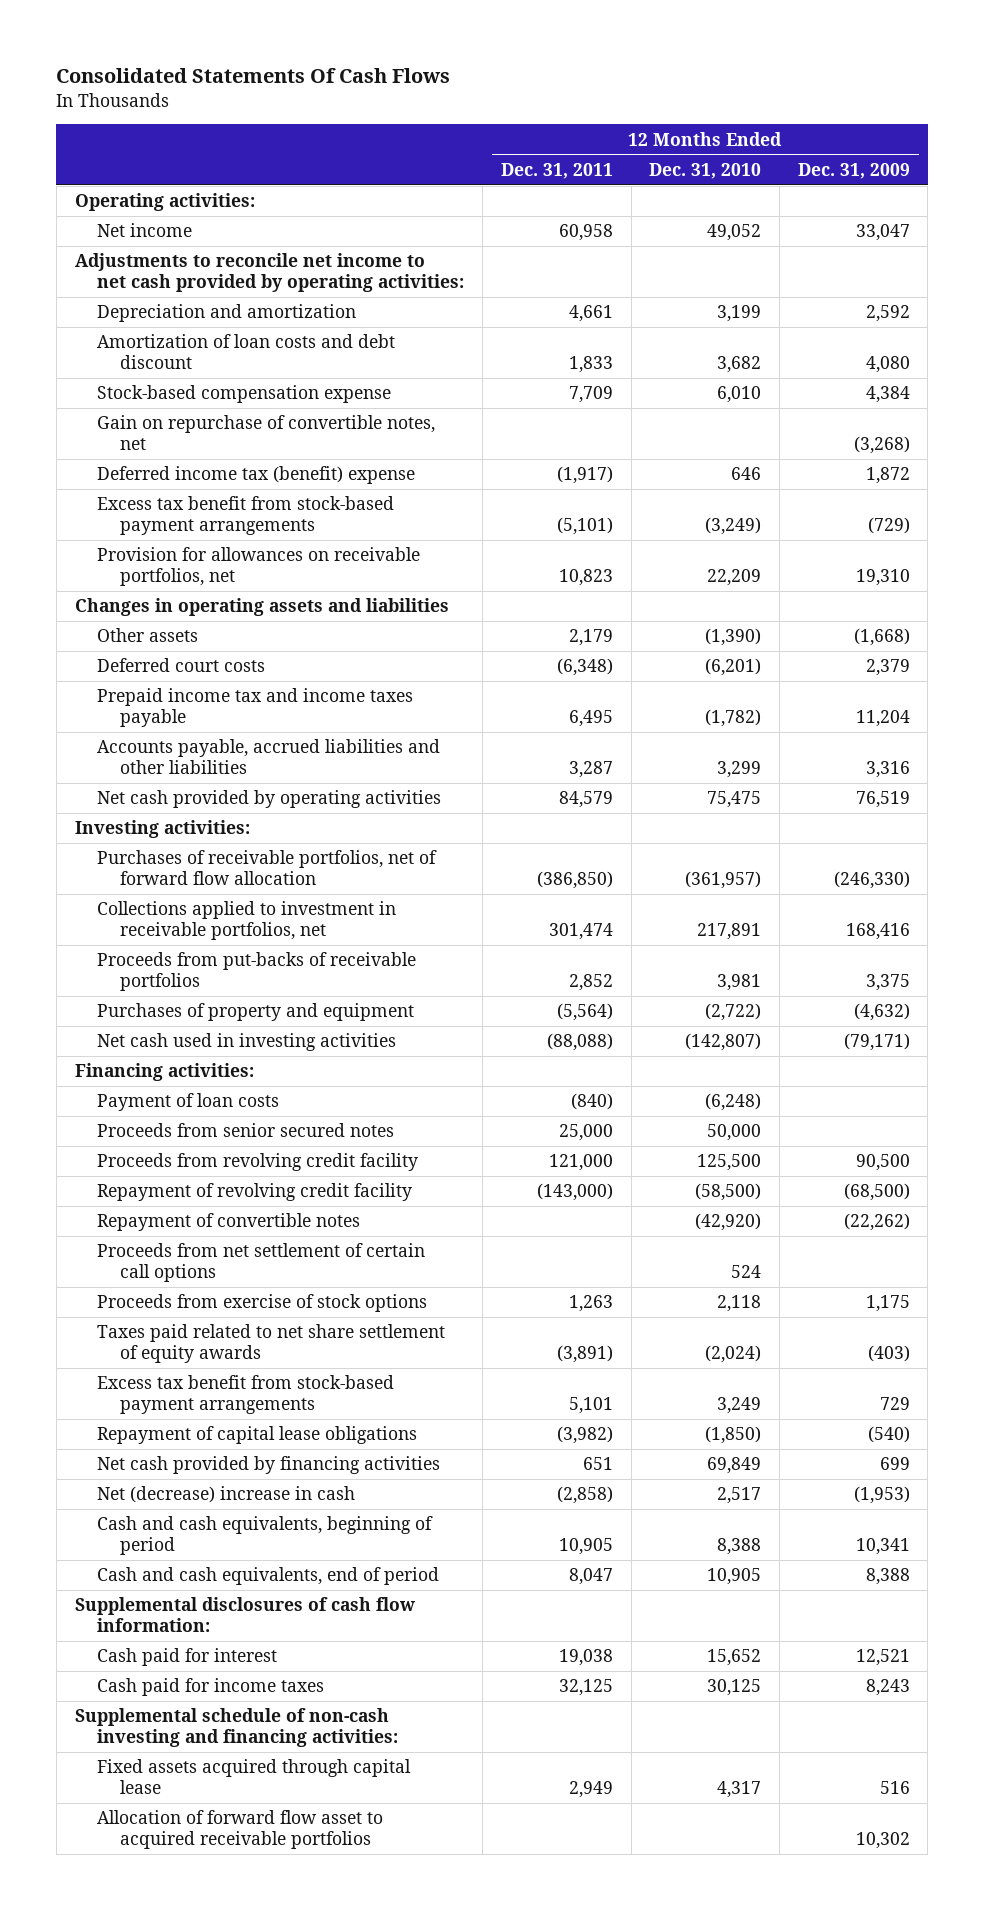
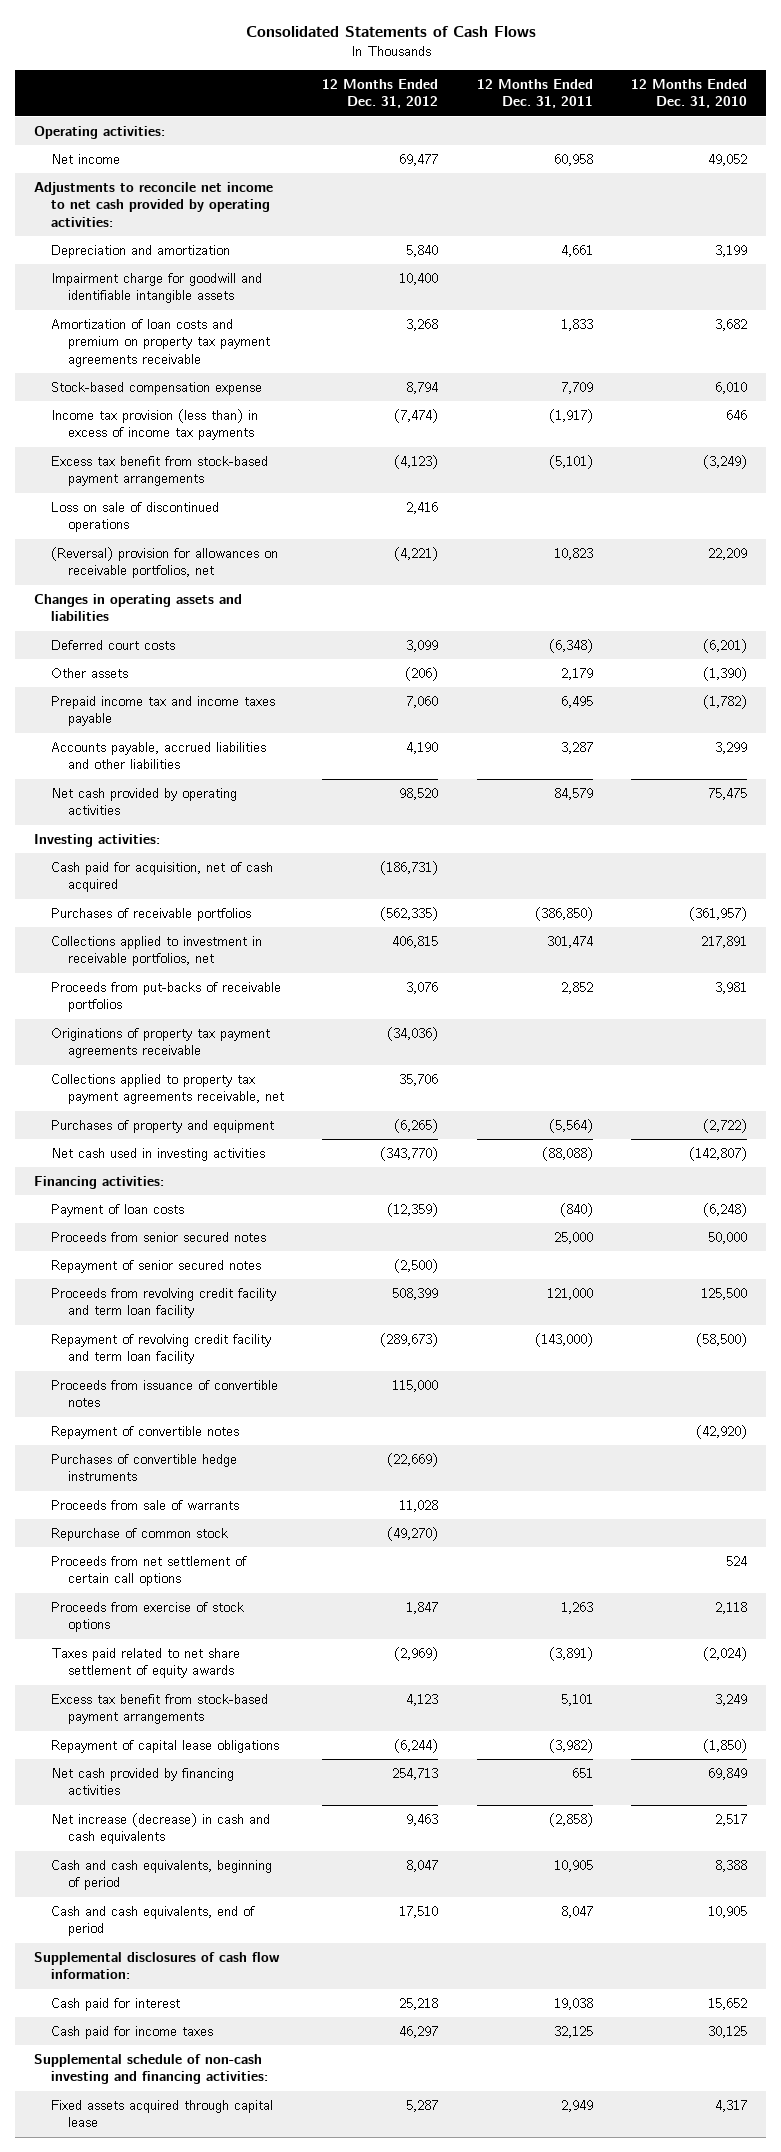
- Consolidated Statements Of Cash Flows
+ Consolidated Statements of Cash Flows
- | 12 Months Ended Dec. 31, 2011 | 12 Months Ended Dec. 31, 2010 | 12 Months Ended Dec. 31, 2009
+ | 12 Months Ended Dec. 31, 2012 | 12 Months Ended Dec. 31, 2011 | 12 Months Ended Dec. 31, 2010
- Amortization of loan costs and debt discount | 1,833 | 3,682 | 4,080
+ Impairment charge for goodwill and identifiable intangible assets | 10,400 | |
+ Amortization of loan costs and premium on property tax payment agreements receivable | 3,268 | 1,833 | 3,682
- Gain on repurchase of convertible notes, net | | | (3,268)
- Deferred income tax (benefit) expense | (1,917) | 646 | 1,872
+ Income tax provision (less than) in excess of income tax payments | (7,474) | (1,917) | 646
- Provision for allowances on receivable portfolios, net | 10,823 | 22,209 | 19,310
+ Loss on sale of discontinued operations | 2,416 | |
+ (Reversal) provision for allowances on receivable portfolios, net | (4,221) | 10,823 | 22,209
moved down: Other assets | (206) | 2,179 | (1,390)
- Purchases of receivable portfolios, net of forward flow allocation | (386,850) | (361,957) | (246,330)
+ Cash paid for acquisition, net of cash acquired | (186,731) | |
+ Purchases of receivable portfolios | (562,335) | (386,850) | (361,957)
+ Originations of property tax payment agreements receivable | (34,036) | |
+ Collections applied to property tax payment agreements receivable, net | 35,706 | |
- Proceeds from revolving credit facility | 121,000 | 125,500 | 90,500
- Repayment of revolving credit facility | (143,000) | (58,500) | (68,500)
+ Repayment of senior secured notes | (2,500) | |
+ Proceeds from revolving credit facility and term loan facility | 508,399 | 121,000 | 125,500
+ Repayment of revolving credit facility and term loan facility | (289,673) | (143,000) | (58,500)
+ Proceeds from issuance of convertible notes | 115,000 | |
+ Purchases of convertible hedge instruments | (22,669) | |
+ Proceeds from sale of warrants | 11,028 | |
+ Repurchase of common stock | (49,270) | |
- Net (decrease) increase in cash | (2,858) | 2,517 | (1,953)
+ Net increase (decrease) in cash and cash equivalents | 9,463 | (2,858) | 2,517
- Allocation of forward flow asset to acquired receivable portfolios | | | 10,302

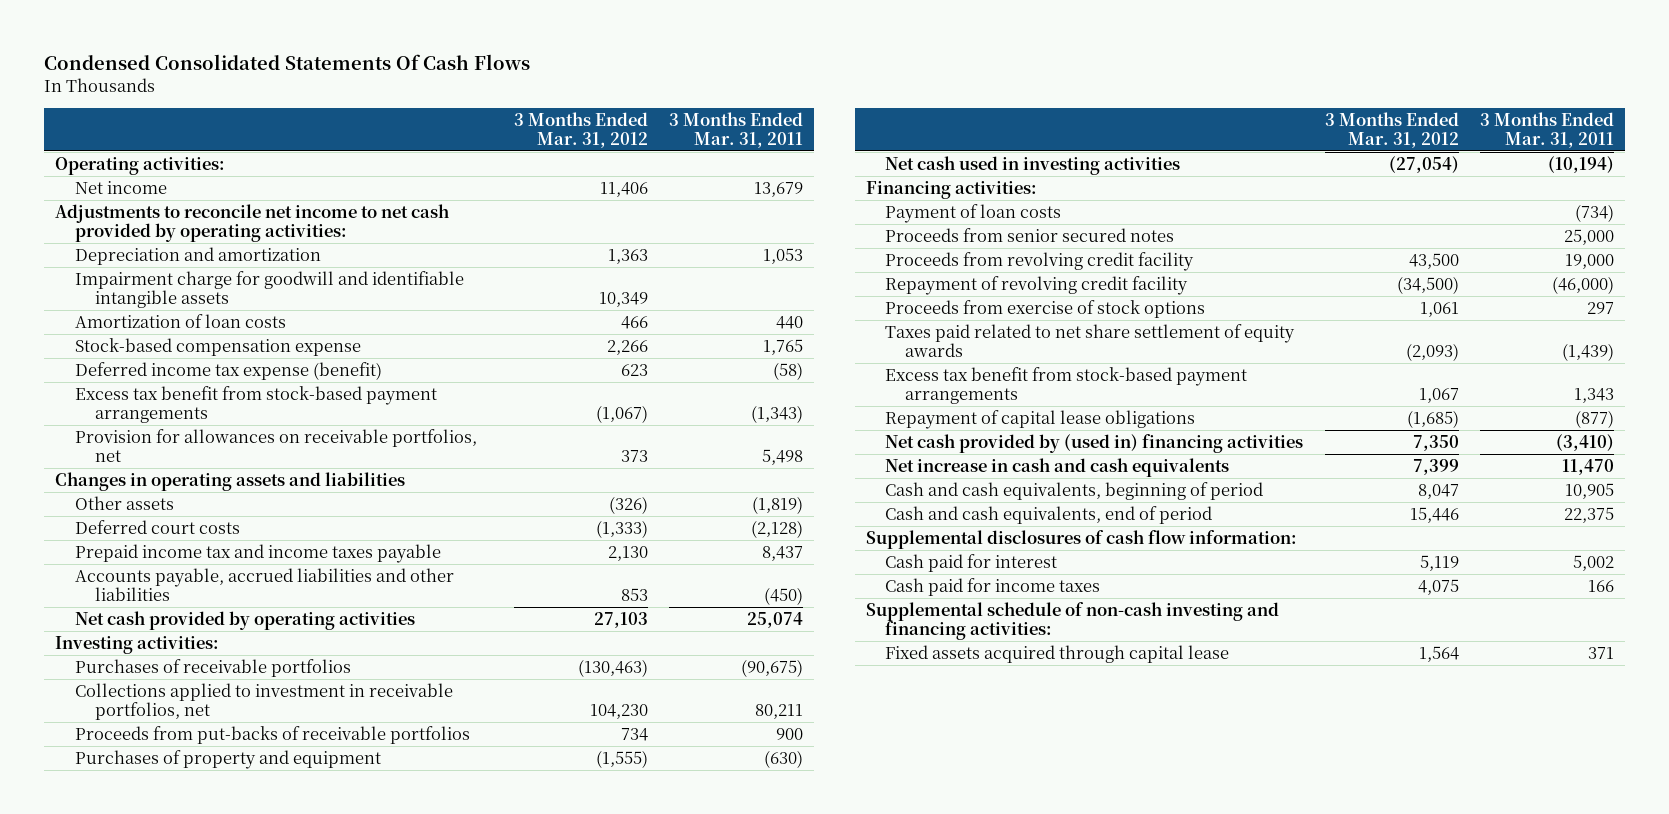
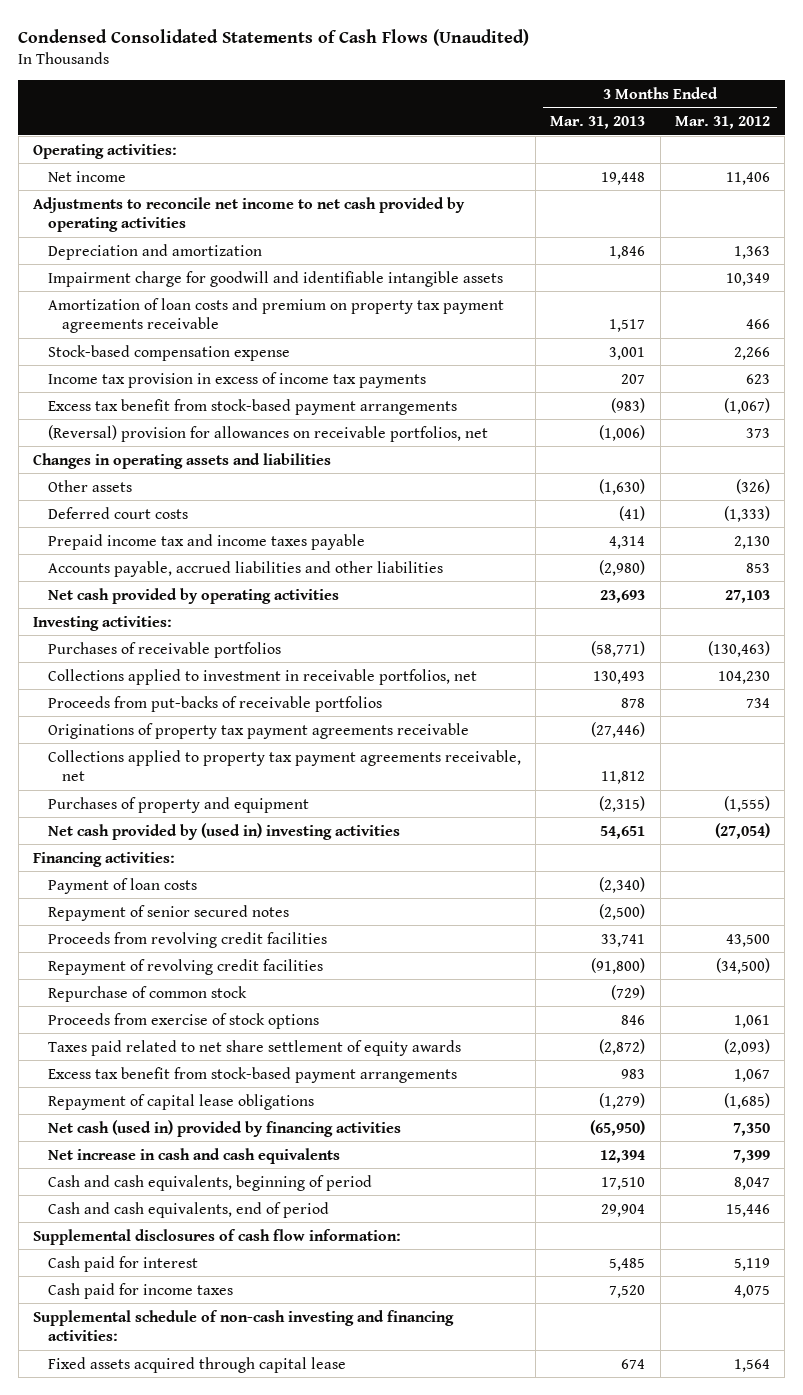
- Condensed Consolidated Statements Of Cash Flows
+ Condensed Consolidated Statements of Cash Flows (Unaudited)
- | 3 Months Ended Mar. 31, 2012 | 3 Months Ended Mar. 31, 2011
+ | 3 Months Ended Mar. 31, 2013 | 3 Months Ended Mar. 31, 2012
- Adjustments to reconcile net income to net cash provided by operating activities:
+ Adjustments to reconcile net income to net cash provided by operating activities
- Amortization of loan costs | 466 | 440
+ Amortization of loan costs and premium on property tax payment agreements receivable | 1,517 | 466
- Deferred income tax expense (benefit) | 623 | (58)
+ Income tax provision in excess of income tax payments | 207 | 623
- Provision for allowances on receivable portfolios, net | 373 | 5,498
+ (Reversal) provision for allowances on receivable portfolios, net | (1,006) | 373
+ Originations of property tax payment agreements receivable | (27,446) |
+ Collections applied to property tax payment agreements receivable, net | 11,812 |
- Net cash used in investing activities | (27,054) | (10,194)
+ Net cash provided by (used in) investing activities | 54,651 | (27,054)
- Proceeds from senior secured notes | | 25,000
- Proceeds from revolving credit facility | 43,500 | 19,000
- Repayment of revolving credit facility | (34,500) | (46,000)
+ Repayment of senior secured notes | (2,500) |
+ Proceeds from revolving credit facilities | 33,741 | 43,500
+ Repayment of revolving credit facilities | (91,800) | (34,500)
+ Repurchase of common stock | (729) |
- Net cash provided by (used in) financing activities | 7,350 | (3,410)
+ Net cash (used in) provided by financing activities | (65,950) | 7,350

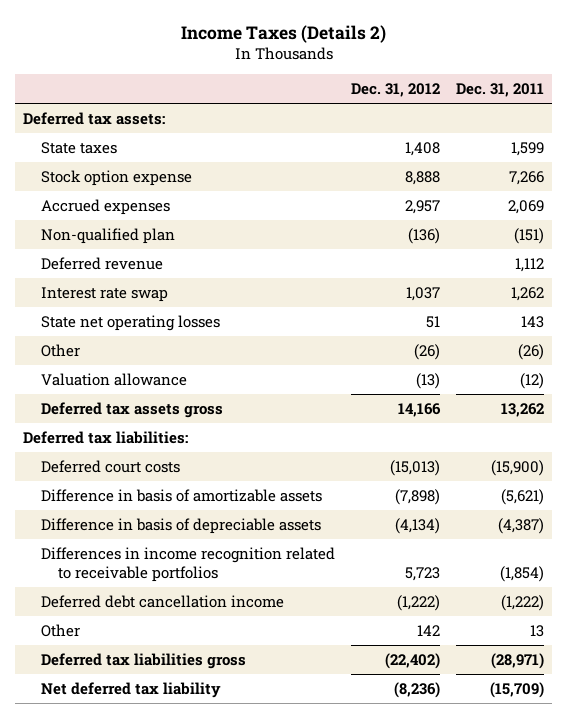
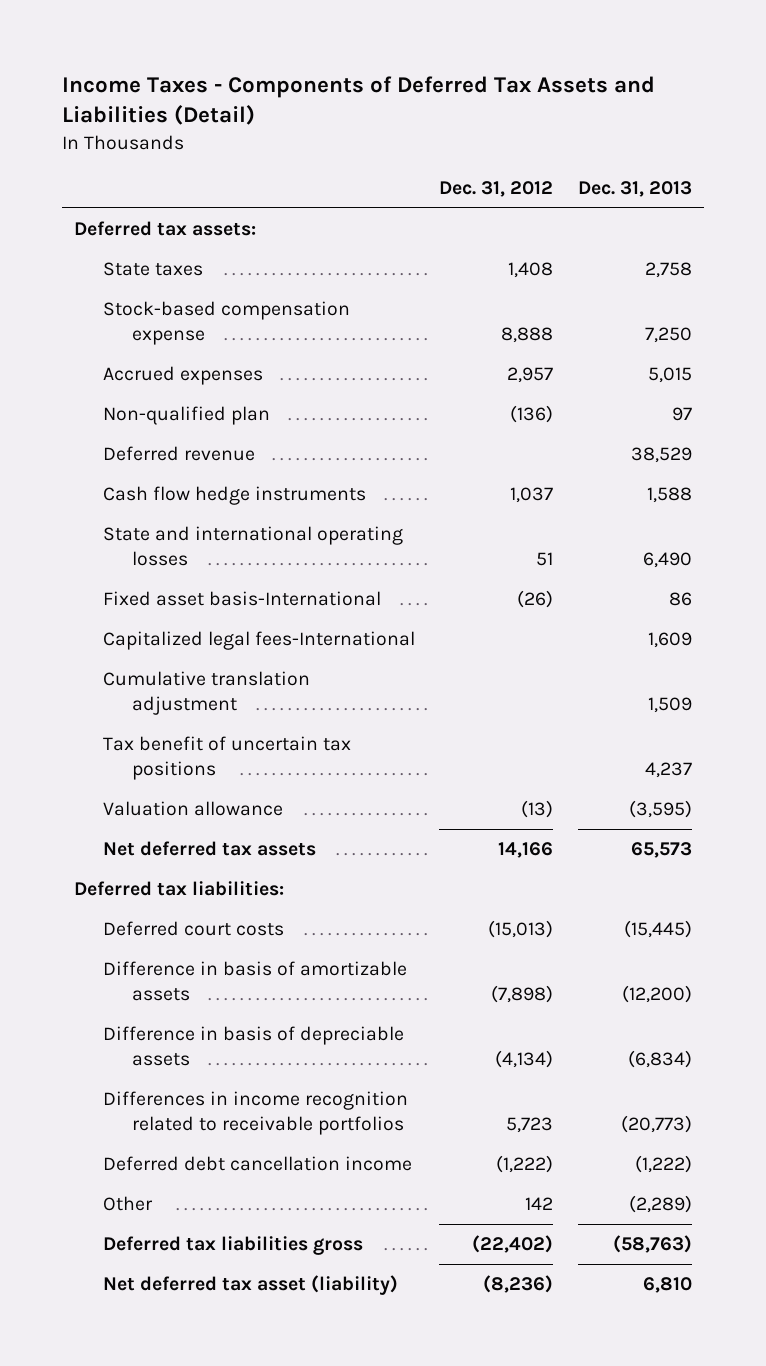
- Income Taxes (Details 2)
+ Income Taxes - Components of Deferred Tax Assets and Liabilities (Detail)
- | Dec. 31, 2012 | Dec. 31, 2011
+ | Dec. 31, 2012 | Dec. 31, 2013
- Stock option expense | 8,888 | 7,266
+ Stock-based compensation expense | 8,888 | 7,250
- Interest rate swap | 1,037 | 1,262
- State net operating losses | 51 | 143
- Other | (26) | (26)
+ Cash flow hedge instruments | 1,037 | 1,588
+ State and international operating losses | 51 | 6,490
+ Fixed asset basis-International | (26) | 86
+ Capitalized legal fees-International | | 1,609
+ Cumulative translation adjustment | | 1,509
+ Tax benefit of uncertain tax positions | | 4,237
- Deferred tax assets gross | 14,166 | 13,262
+ Net deferred tax assets | 14,166 | 65,573
- Net deferred tax liability | (8,236) | (15,709)
+ Net deferred tax asset (liability) | (8,236) | 6,810

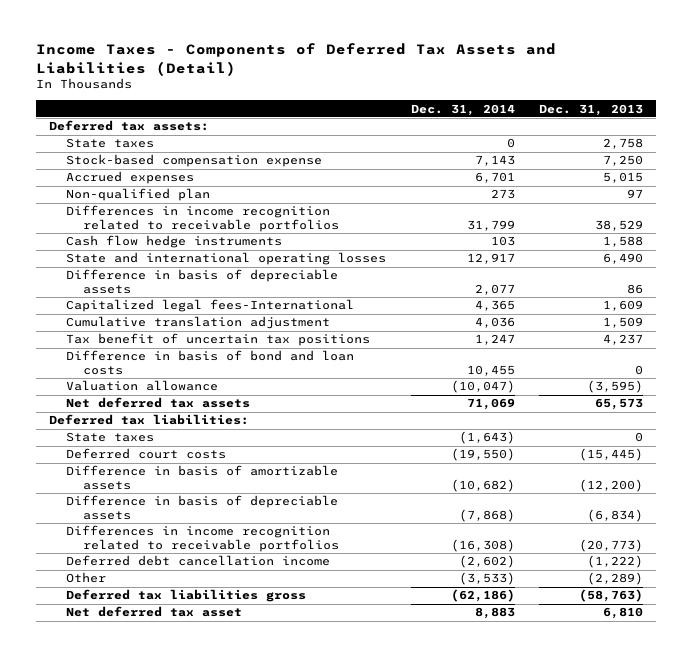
- | Dec. 31, 2012 | Dec. 31, 2013
+ | Dec. 31, 2014 | Dec. 31, 2013
- Deferred revenue | | 38,529
+ Differences in income recognition related to receivable portfolios | 31,799 | 38,529
- Fixed asset basis-International | (26) | 86
+ Difference in basis of depreciable assets | 2,077 | 86
+ Difference in basis of bond and loan costs | 10,455 | 0
+ State taxes | (1,643) | 0
- Net deferred tax asset (liability) | (8,236) | 6,810
+ Net deferred tax asset | 8,883 | 6,810

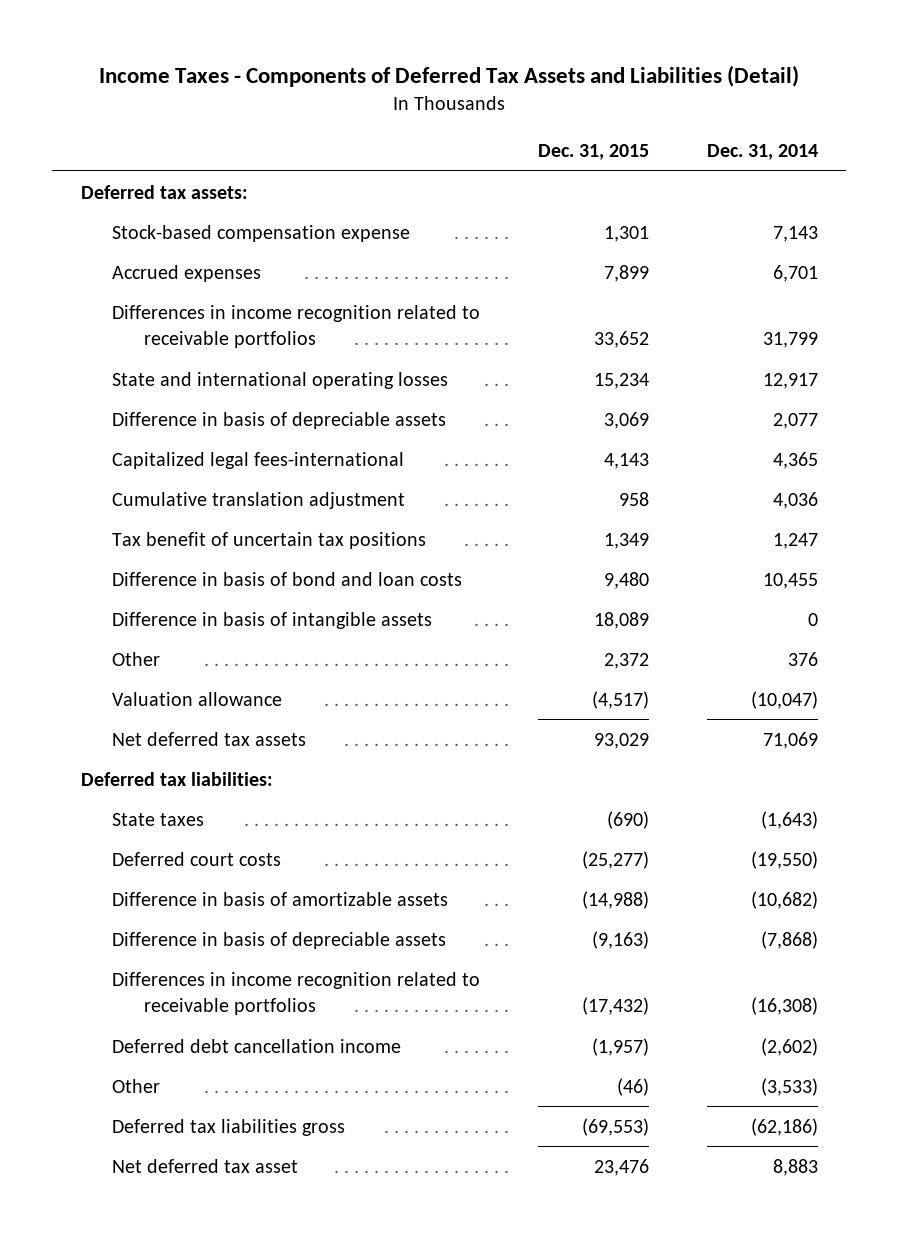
- | Dec. 31, 2014 | Dec. 31, 2013
+ | Dec. 31, 2015 | Dec. 31, 2014
- State taxes | 0 | 2,758
- Non-qualified plan | 273 | 97
- Cash flow hedge instruments | 103 | 1,588
- Capitalized legal fees-International | 4,365 | 1,609
+ Capitalized legal fees-international | 4,143 | 4,365
+ Difference in basis of intangible assets | 18,089 | 0
+ Other | 2,372 | 376

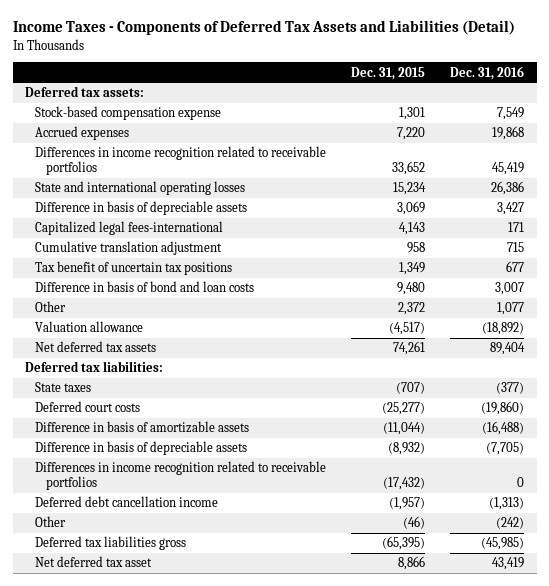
- | Dec. 31, 2015 | Dec. 31, 2014
+ | Dec. 31, 2015 | Dec. 31, 2016
- Accrued expenses | 7,899 | 6,701
+ Accrued expenses | 7,220 | 19,868
- Difference in basis of intangible assets | 18,089 | 0
- Net deferred tax assets | 93,029 | 71,069
+ Net deferred tax assets | 74,261 | 89,404
- State taxes | (690) | (1,643)
+ State taxes | (707) | (377)
- Difference in basis of amortizable assets | (14,988) | (10,682)
- Difference in basis of depreciable assets | (9,163) | (7,868)
+ Difference in basis of amortizable assets | (11,044) | (16,488)
+ Difference in basis of depreciable assets | (8,932) | (7,705)
- Deferred tax liabilities gross | (69,553) | (62,186)
- Net deferred tax asset | 23,476 | 8,883
+ Deferred tax liabilities gross | (65,395) | (45,985)
+ Net deferred tax asset | 8,866 | 43,419

